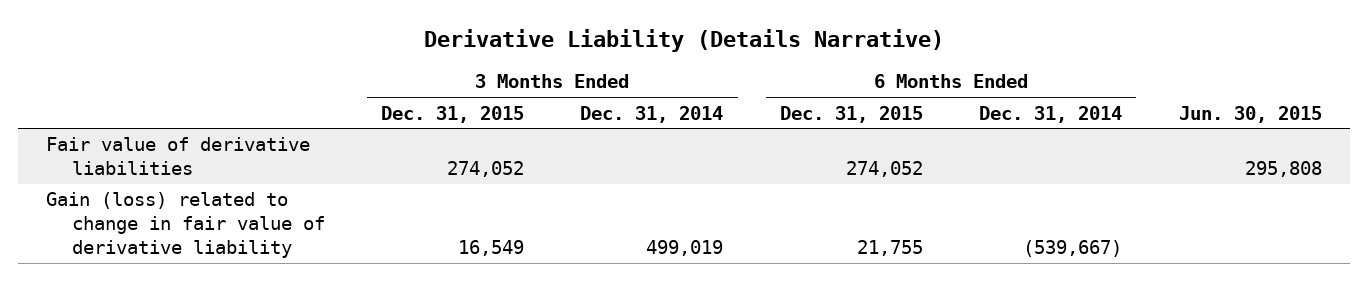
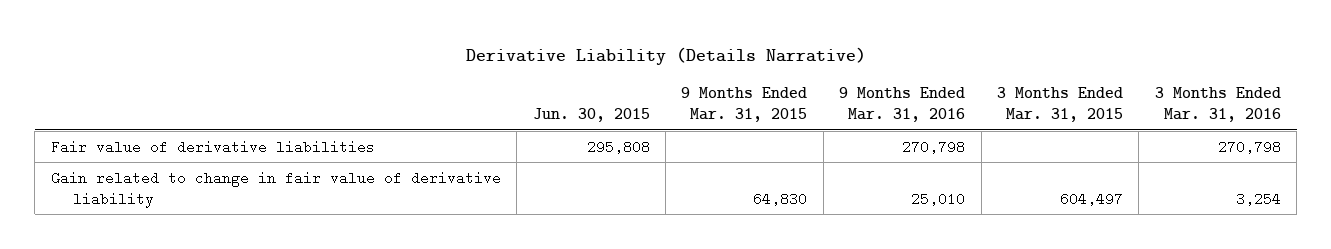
- | 3 Months Ended Dec. 31, 2015 | 3 Months Ended Dec. 31, 2014 | 6 Months Ended Dec. 31, 2015 | 6 Months Ended Dec. 31, 2014 | Jun. 30, 2015
+ | Jun. 30, 2015 | 9 Months Ended Mar. 31, 2015 | 9 Months Ended Mar. 31, 2016 | 3 Months Ended Mar. 31, 2015 | 3 Months Ended Mar. 31, 2016
- Gain (loss) related to change in fair value of derivative liability | 16,549 | 499,019 | 21,755 | (539,667) |
+ Gain related to change in fair value of derivative liability | | 64,830 | 25,010 | 604,497 | 3,254

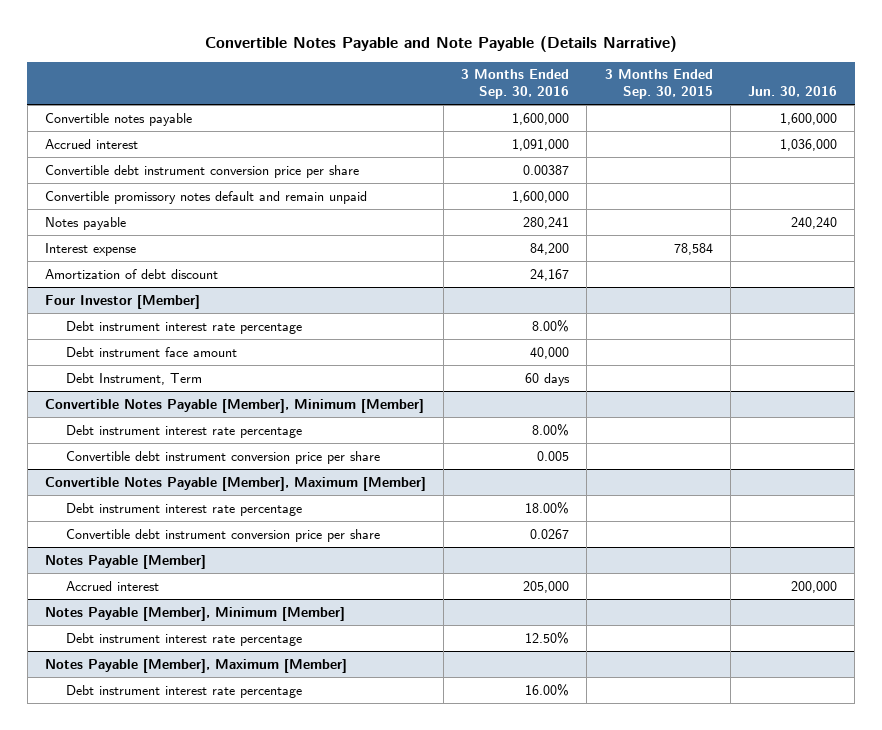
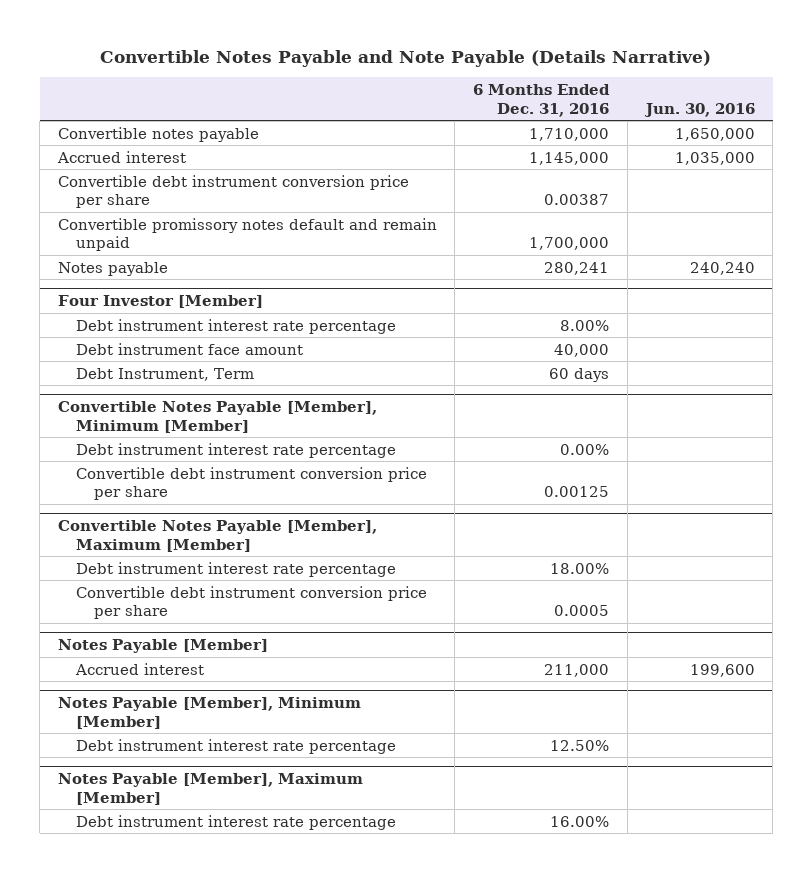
- | 3 Months Ended Sep. 30, 2016 | 3 Months Ended Sep. 30, 2015 | Jun. 30, 2016
+ | 6 Months Ended Dec. 31, 2016 | Jun. 30, 2016
- Convertible notes payable | 1,600,000 | | 1,600,000
- Accrued interest | 1,091,000 | | 1,036,000
+ Convertible notes payable | 1,710,000 | 1,650,000
+ Accrued interest | 1,145,000 | 1,035,000
- Interest expense | 84,200 | 78,584 |
- Amortization of debt discount | 24,167 | |
@ Notes Payable [Member]
- Accrued interest | 205,000 | | 200,000
+ Accrued interest | 211,000 | 199,600

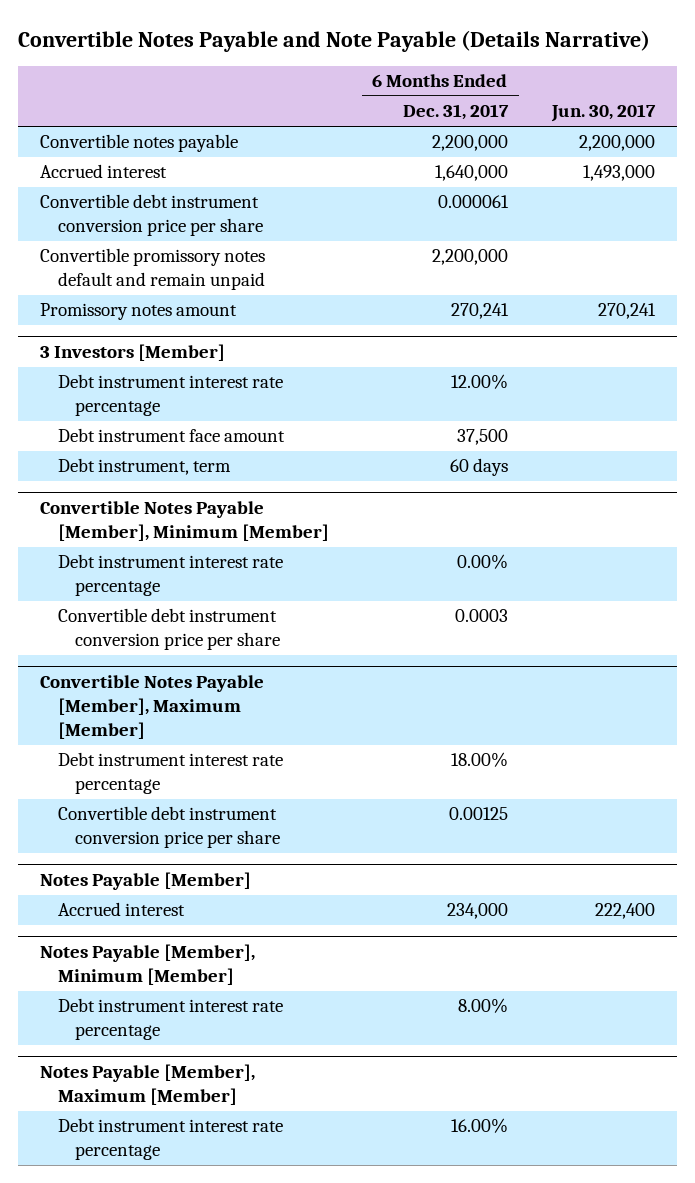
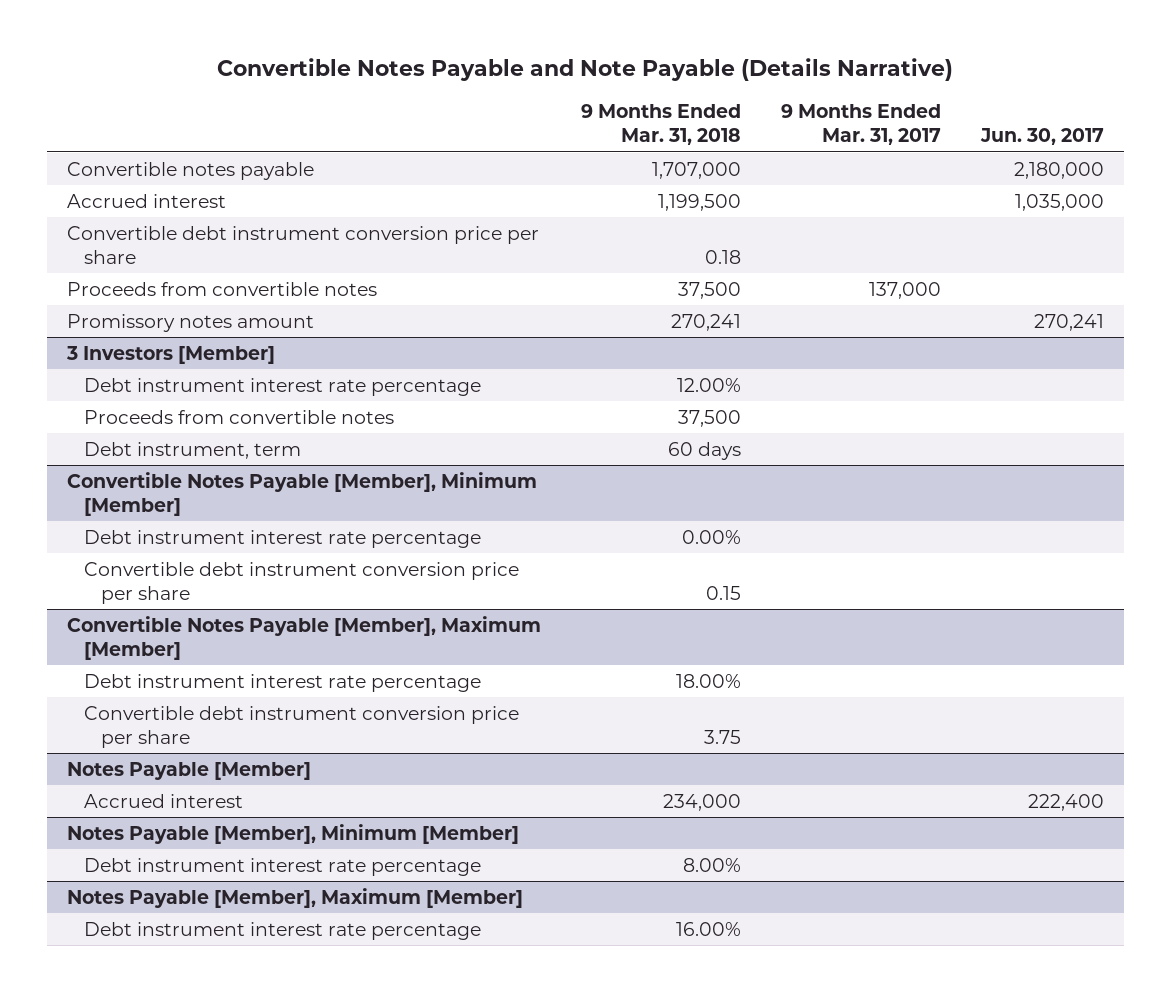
- | 6 Months Ended Dec. 31, 2017 | Jun. 30, 2017
+ | 9 Months Ended Mar. 31, 2018 | 9 Months Ended Mar. 31, 2017 | Jun. 30, 2017
- Convertible notes payable | 2,200,000 | 2,200,000
- Accrued interest | 1,640,000 | 1,493,000
+ Convertible notes payable | 1,707,000 | | 2,180,000
+ Accrued interest | 1,199,500 | | 1,035,000
- Convertible promissory notes default and remain unpaid | 2,200,000 |
+ Proceeds from convertible notes | 37,500 | 137,000 |
@ 3 Investors [Member]
- Debt instrument face amount | 37,500 |
+ Proceeds from convertible notes | 37,500 | |

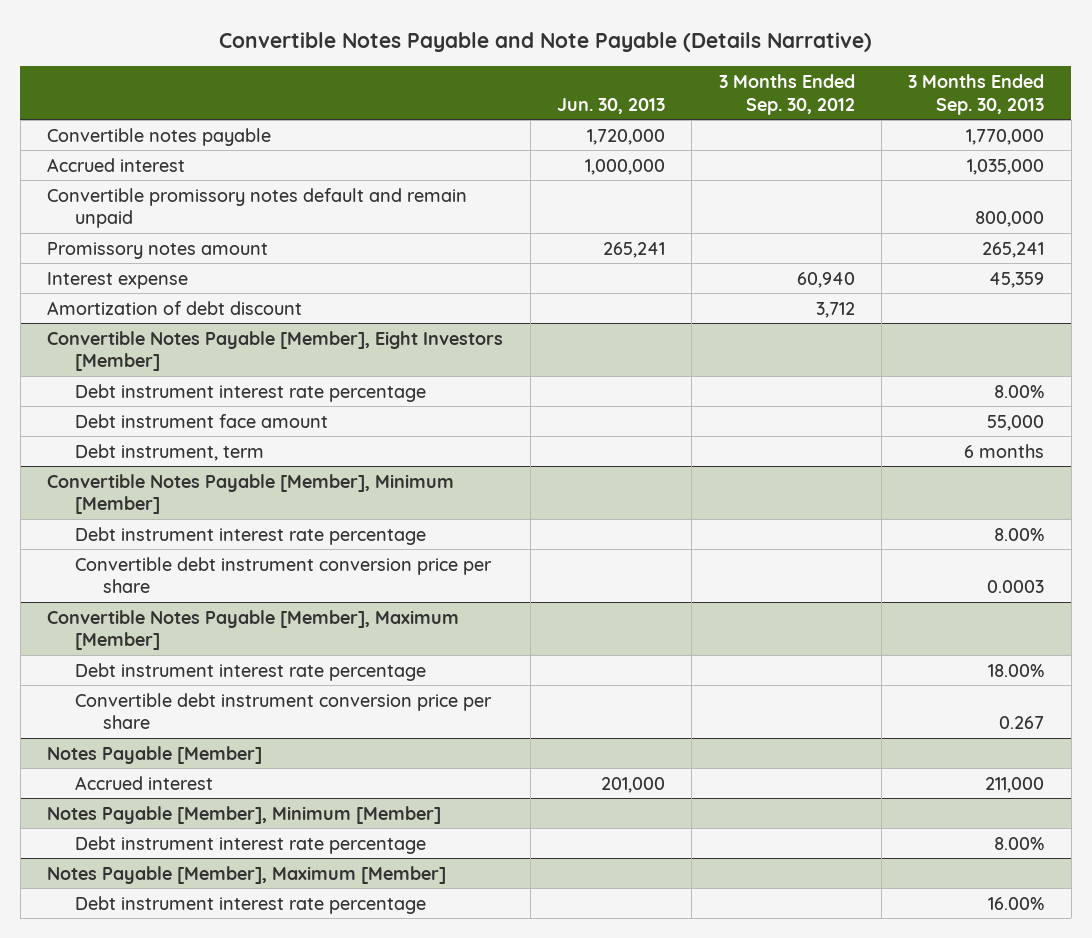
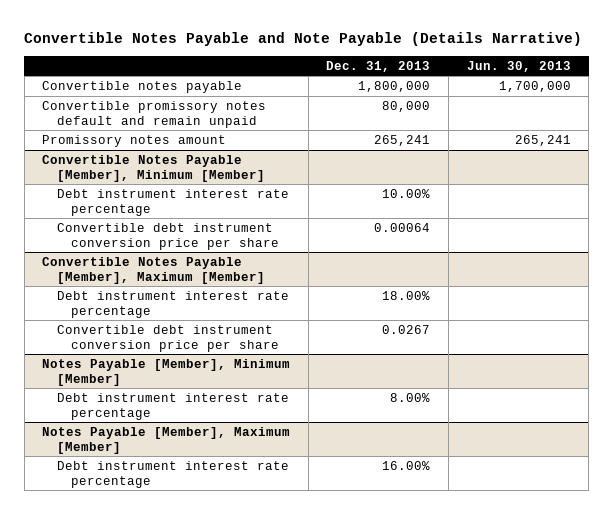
- | Jun. 30, 2013 | 3 Months Ended Sep. 30, 2012 | 3 Months Ended Sep. 30, 2013
+ | Dec. 31, 2013 | Jun. 30, 2013
- Convertible notes payable | 1,720,000 | | 1,770,000
- Accrued interest | 1,000,000 | | 1,035,000
+ Convertible notes payable | 1,800,000 | 1,700,000
- Interest expense | | 60,940 | 45,359
- Amortization of debt discount | | 3,712 |
- Convertible Notes Payable [Member], Eight Investors [Member]
- Debt instrument interest rate percentage | | | 8.00%
- Debt instrument face amount | | | 55,000
- Debt instrument, term | | | 6 months
- Notes Payable [Member]
- Accrued interest | 201,000 | | 211,000

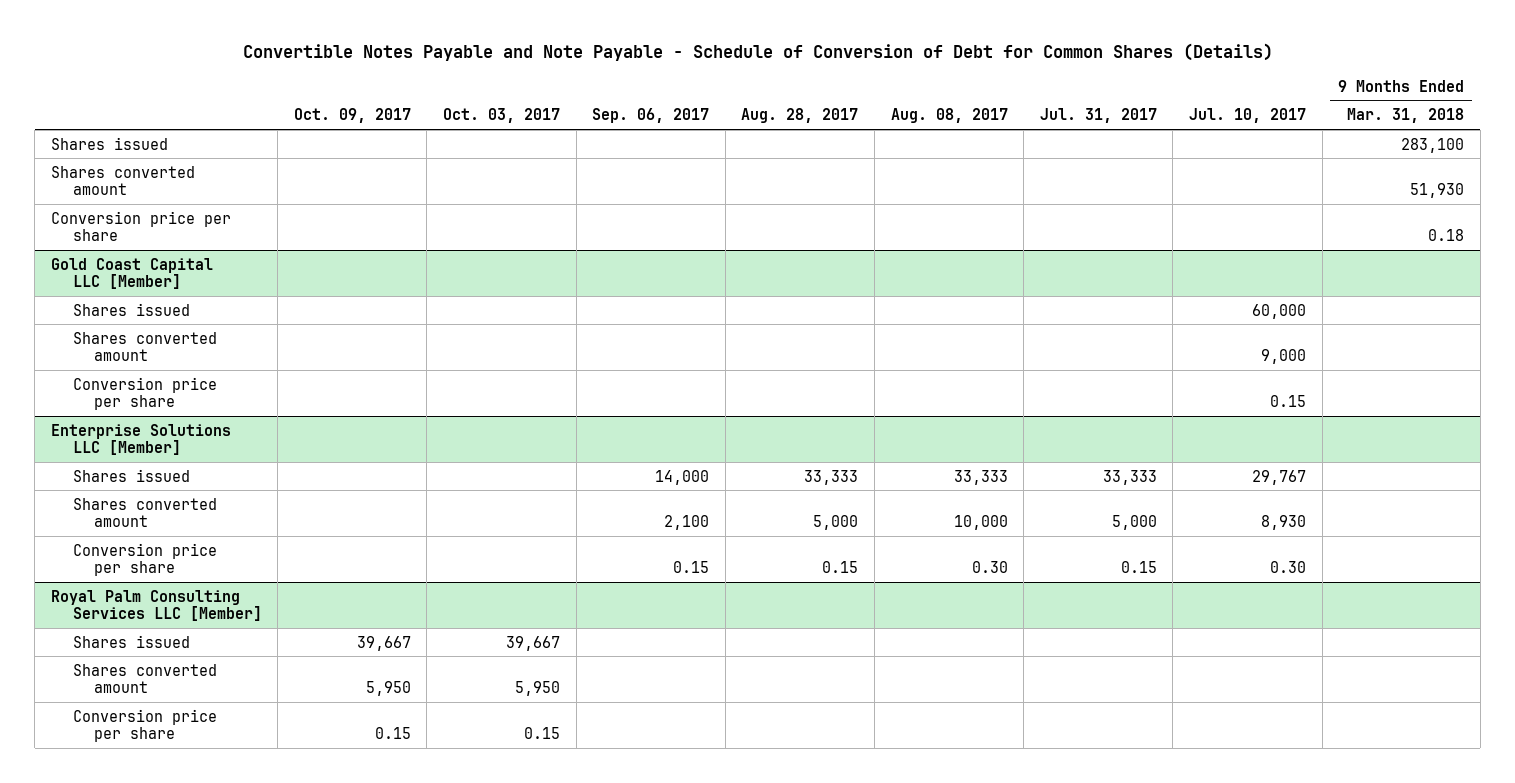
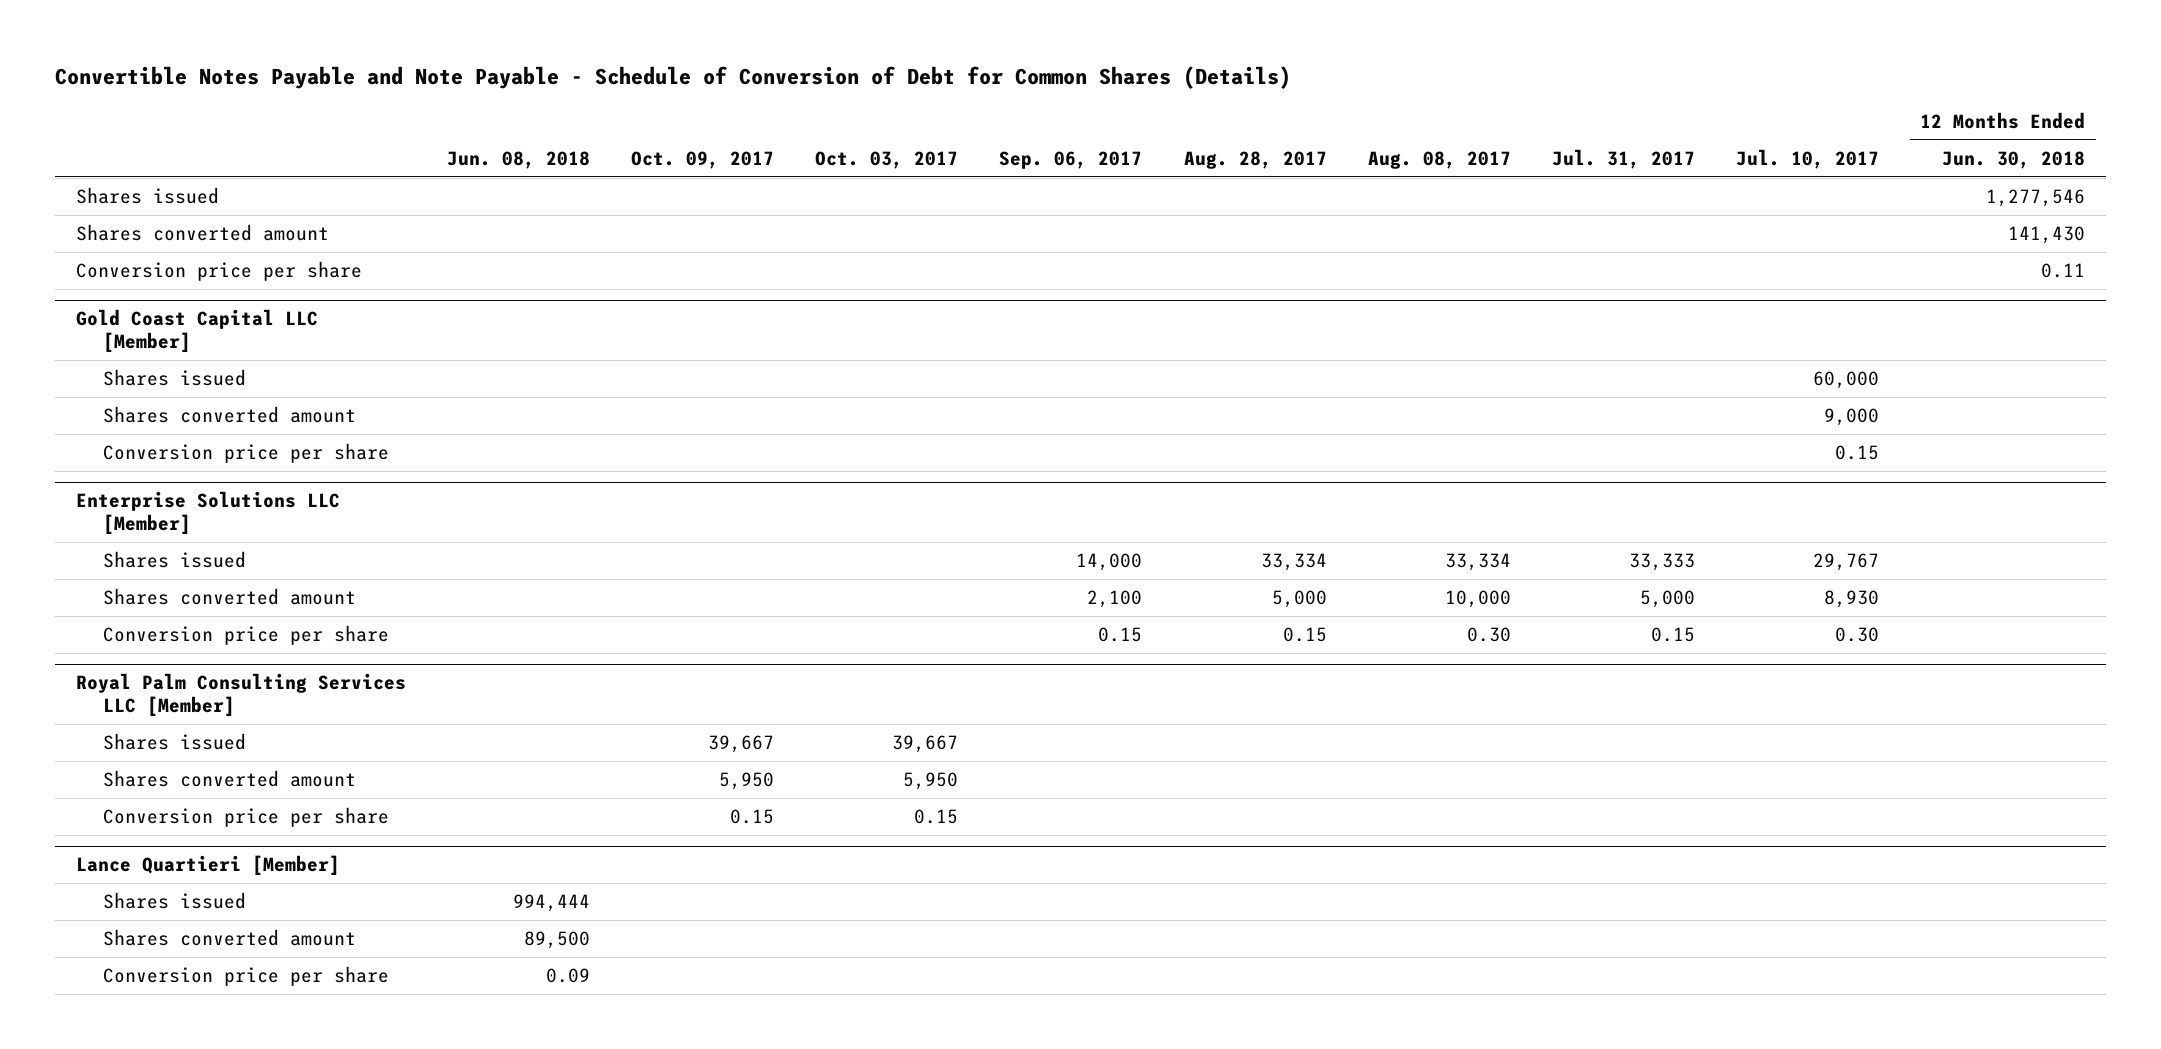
- | Oct. 09, 2017 | Oct. 03, 2017 | Sep. 06, 2017 | Aug. 28, 2017 | Aug. 08, 2017 | Jul. 31, 2017 | Jul. 10, 2017 | 9 Months Ended Mar. 31, 2018
+ | Jun. 08, 2018 | Oct. 09, 2017 | Oct. 03, 2017 | Sep. 06, 2017 | Aug. 28, 2017 | Aug. 08, 2017 | Jul. 31, 2017 | Jul. 10, 2017 | 12 Months Ended Jun. 30, 2018
@ Enterprise Solutions LLC [Member]
- Shares issued | | | 14,000 | 33,333 | 33,333 | 33,333 | 29,767 |
+ Shares issued | | | | 14,000 | 33,334 | 33,334 | 33,333 | 29,767 |
+ Lance Quartieri [Member]
+ Shares issued | 994,444 | | | | | | | |
+ Shares converted amount | 89,500 | | | | | | | |
+ Conversion price per share | 0.09 | | | | | | | |

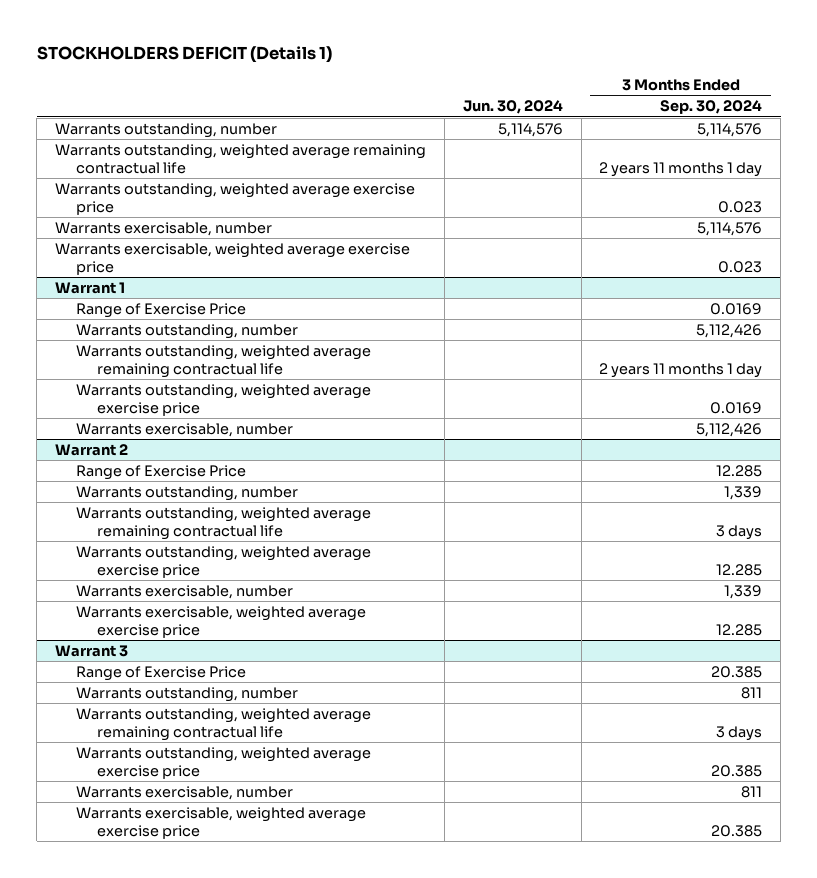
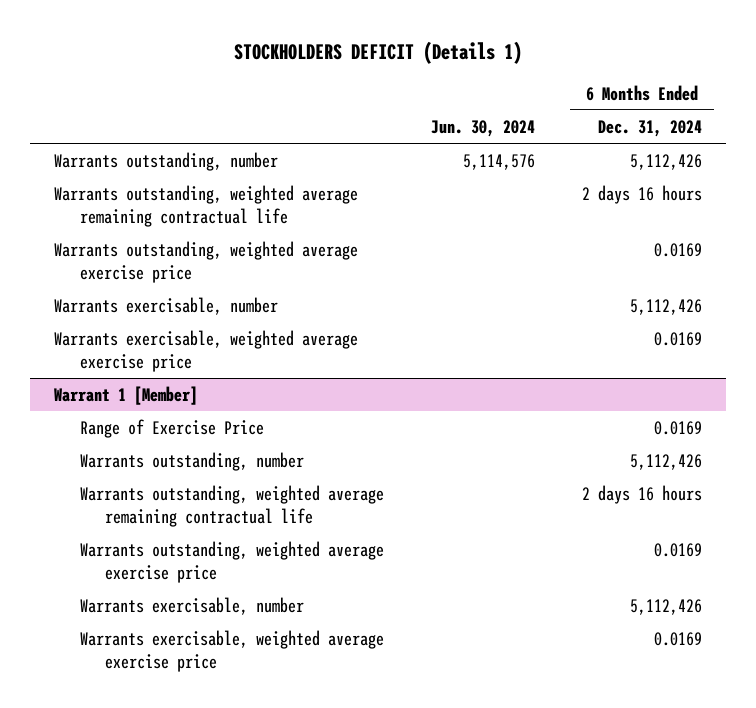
- | Jun. 30, 2024 | 3 Months Ended Sep. 30, 2024
+ | Jun. 30, 2024 | 6 Months Ended Dec. 31, 2024
- Warrant 1
+ Warrant 1 [Member]
- Warrant 2
- Range of Exercise Price | | 12.285
- Warrants outstanding, number | | 1,339
- Warrants outstanding, weighted average remaining contractual life | | 3 days
- Warrants outstanding, weighted average exercise price | | 12.285
- Warrants exercisable, number | | 1,339
- Warrants exercisable, weighted average exercise price | | 12.285
- Warrant 3
- Range of Exercise Price | | 20.385
- Warrants outstanding, number | | 811
- Warrants outstanding, weighted average remaining contractual life | | 3 days
- Warrants outstanding, weighted average exercise price | | 20.385
- Warrants exercisable, number | | 811
- Warrants exercisable, weighted average exercise price | | 20.385
+ Warrants exercisable, weighted average exercise price | | 0.0169

